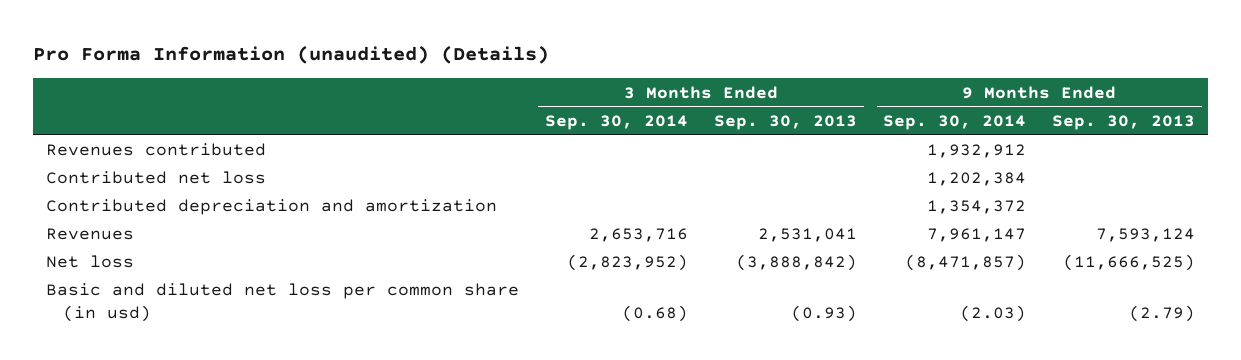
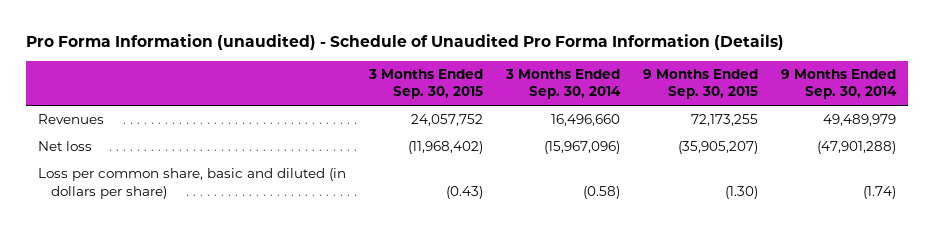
- Pro Forma Information (unaudited) (Details)
+ Pro Forma Information (unaudited) - Schedule of Unaudited Pro Forma Information (Details)
- | 3 Months Ended Sep. 30, 2014 | 3 Months Ended Sep. 30, 2013 | 9 Months Ended Sep. 30, 2014 | 9 Months Ended Sep. 30, 2013
+ | 3 Months Ended Sep. 30, 2015 | 3 Months Ended Sep. 30, 2014 | 9 Months Ended Sep. 30, 2015 | 9 Months Ended Sep. 30, 2014
- Revenues contributed | | | 1,932,912 |
- Contributed net loss | | | 1,202,384 |
- Contributed depreciation and amortization | | | 1,354,372 |
- Revenues | 2,653,716 | 2,531,041 | 7,961,147 | 7,593,124
- Net loss | (2,823,952) | (3,888,842) | (8,471,857) | (11,666,525)
- Basic and diluted net loss per common share (in usd) | (0.68) | (0.93) | (2.03) | (2.79)
+ Revenues | 24,057,752 | 16,496,660 | 72,173,255 | 49,489,979
+ Net loss | (11,968,402) | (15,967,096) | (35,905,207) | (47,901,288)
+ Loss per common share, basic and diluted (in dollars per share) | (0.43) | (0.58) | (1.30) | (1.74)

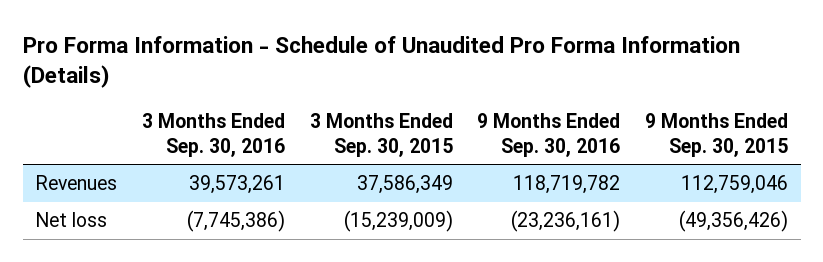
- Pro Forma Information (unaudited) - Schedule of Unaudited Pro Forma Information (Details)
+ Pro Forma Information - Schedule of Unaudited Pro Forma Information (Details)
- | 3 Months Ended Sep. 30, 2015 | 3 Months Ended Sep. 30, 2014 | 9 Months Ended Sep. 30, 2015 | 9 Months Ended Sep. 30, 2014
+ | 3 Months Ended Sep. 30, 2016 | 3 Months Ended Sep. 30, 2015 | 9 Months Ended Sep. 30, 2016 | 9 Months Ended Sep. 30, 2015
- Revenues | 24,057,752 | 16,496,660 | 72,173,255 | 49,489,979
- Net loss | (11,968,402) | (15,967,096) | (35,905,207) | (47,901,288)
- Loss per common share, basic and diluted (in dollars per share) | (0.43) | (0.58) | (1.30) | (1.74)
+ Revenues | 39,573,261 | 37,586,349 | 118,719,782 | 112,759,046
+ Net loss | (7,745,386) | (15,239,009) | (23,236,161) | (49,356,426)

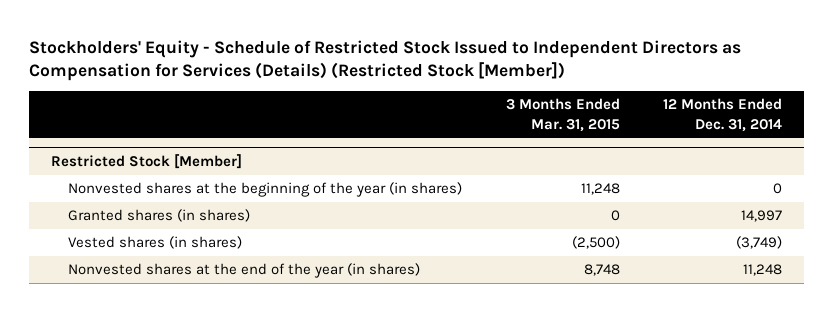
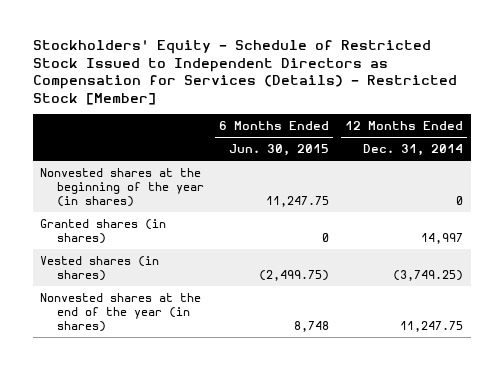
- Stockholders' Equity - Schedule of Restricted Stock Issued to Independent Directors as Compensation for Services (Details) (Restricted Stock [Member])
+ Stockholders' Equity - Schedule of Restricted Stock Issued to Independent Directors as Compensation for Services (Details) - Restricted Stock [Member]
- | 3 Months Ended Mar. 31, 2015 | 12 Months Ended Dec. 31, 2014
+ | 6 Months Ended Jun. 30, 2015 | 12 Months Ended Dec. 31, 2014
- Restricted Stock [Member]
- Vested shares (in shares) | (2,500) | (3,749)
- Nonvested shares at the end of the year (in shares) | 8,748 | 11,248
+ Vested shares (in shares) | (2,499.75) | (3,749.25)
+ Nonvested shares at the end of the year (in shares) | 8,748 | 11,247.75

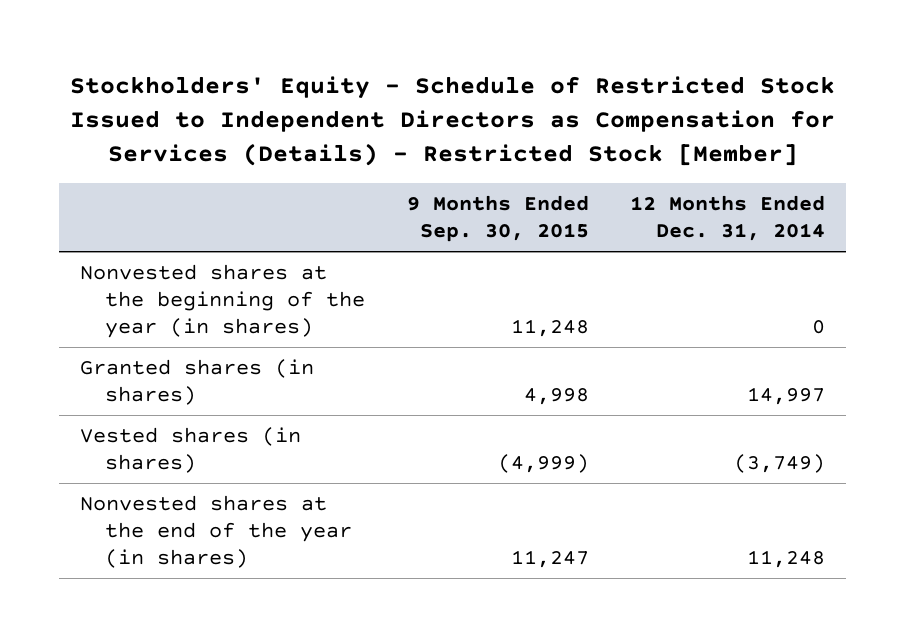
- | 6 Months Ended Jun. 30, 2015 | 12 Months Ended Dec. 31, 2014
+ | 9 Months Ended Sep. 30, 2015 | 12 Months Ended Dec. 31, 2014
- Vested shares (in shares) | (2,499.75) | (3,749.25)
- Nonvested shares at the end of the year (in shares) | 8,748 | 11,247.75
+ Vested shares (in shares) | (4,999) | (3,749)
+ Nonvested shares at the end of the year (in shares) | 11,247 | 11,248

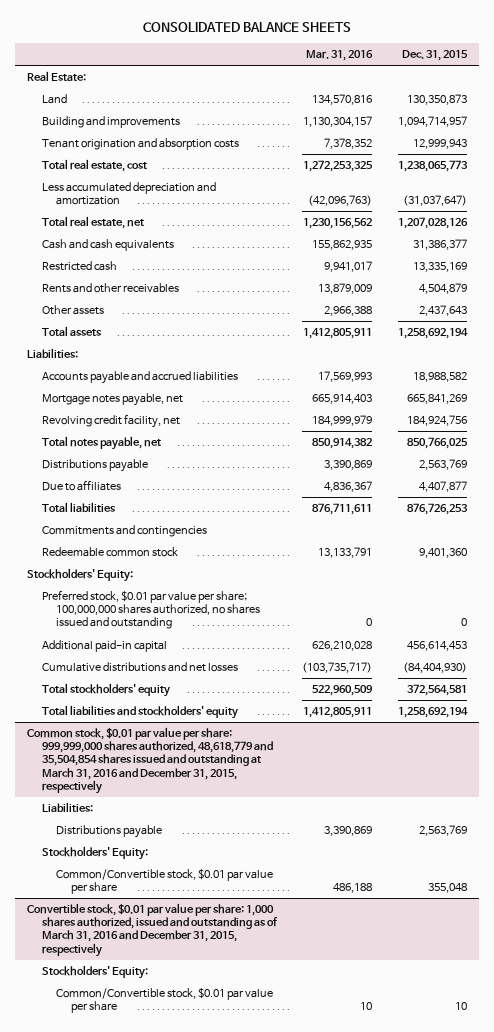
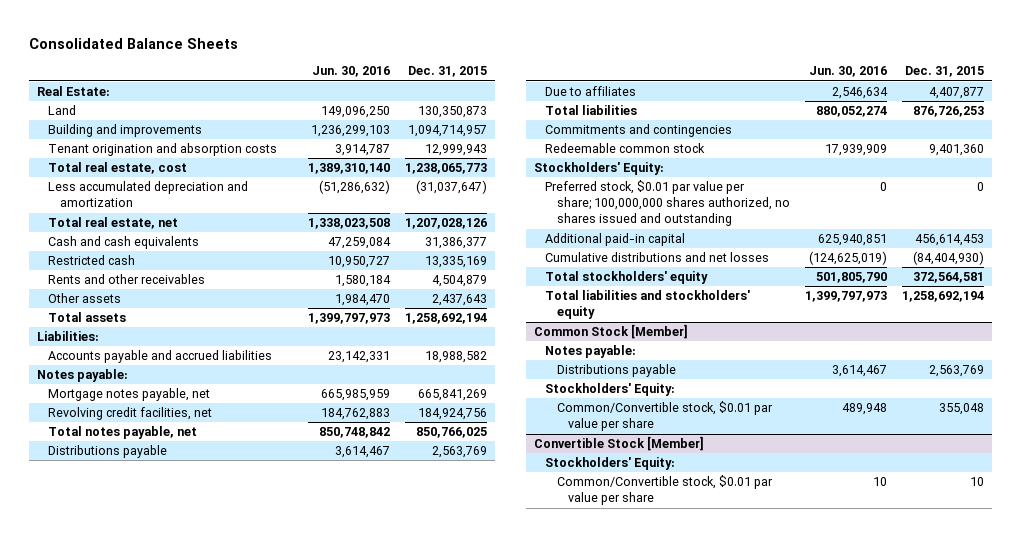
- CONSOLIDATED BALANCE SHEETS
+ Consolidated Balance Sheets
- | Mar. 31, 2016 | Dec. 31, 2015
+ | Jun. 30, 2016 | Dec. 31, 2015
+ Notes payable:
- Revolving credit facility, net | 184,999,979 | 184,924,756
+ Revolving credit facilities, net | 184,762,883 | 184,924,756
- Common stock, $0.01 par value per share; 999,999,000 shares authorized, 48,618,779 and 35,504,854 shares issued and outstanding at March 31, 2016 and December 31, 2015, respectively
- Liabilities:
+ Common Stock [Member]
+ Notes payable:
- Convertible stock, $0.01 par value per share; 1,000 shares authorized, issued and outstanding as of March 31, 2016 and December 31, 2015, respectively
+ Convertible Stock [Member]

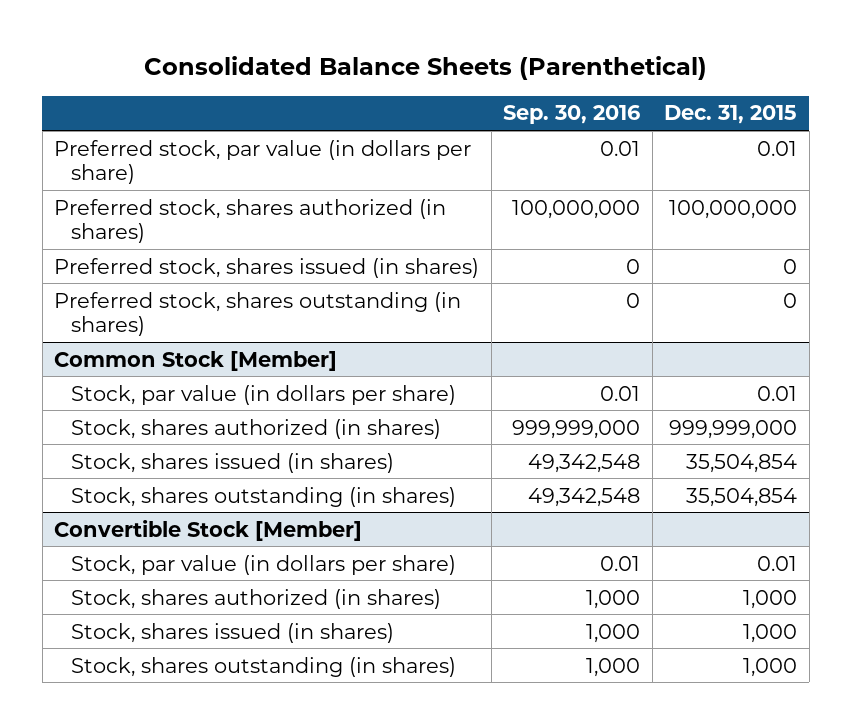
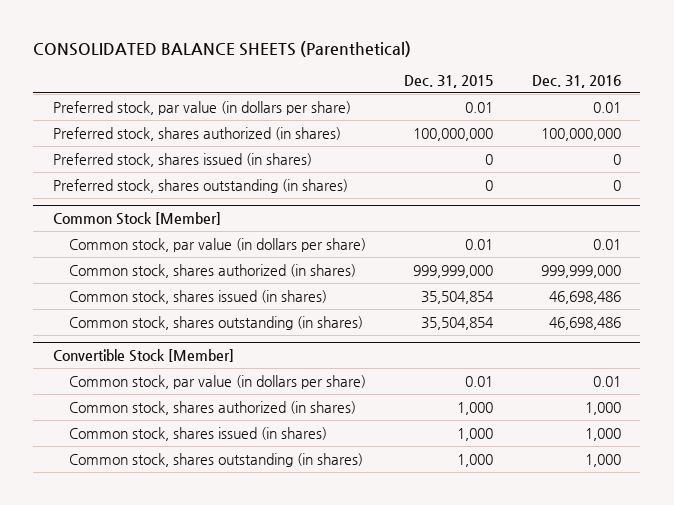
- Consolidated Balance Sheets (Parenthetical)
+ CONSOLIDATED BALANCE SHEETS (Parenthetical)
- | Sep. 30, 2016 | Dec. 31, 2015
+ | Dec. 31, 2015 | Dec. 31, 2016
@ Common Stock [Member]
- Stock, par value (in dollars per share) | 0.01 | 0.01
- Stock, shares authorized (in shares) | 999,999,000 | 999,999,000
- Stock, shares issued (in shares) | 49,342,548 | 35,504,854
- Stock, shares outstanding (in shares) | 49,342,548 | 35,504,854
+ Common stock, par value (in dollars per share) | 0.01 | 0.01
+ Common stock, shares authorized (in shares) | 999,999,000 | 999,999,000
+ Common stock, shares issued (in shares) | 35,504,854 | 46,698,486
+ Common stock, shares outstanding (in shares) | 35,504,854 | 46,698,486
@ Convertible Stock [Member]
- Stock, par value (in dollars per share) | 0.01 | 0.01
- Stock, shares authorized (in shares) | 1,000 | 1,000
- Stock, shares issued (in shares) | 1,000 | 1,000
- Stock, shares outstanding (in shares) | 1,000 | 1,000
+ Common stock, par value (in dollars per share) | 0.01 | 0.01
+ Common stock, shares authorized (in shares) | 1,000 | 1,000
+ Common stock, shares issued (in shares) | 1,000 | 1,000
+ Common stock, shares outstanding (in shares) | 1,000 | 1,000

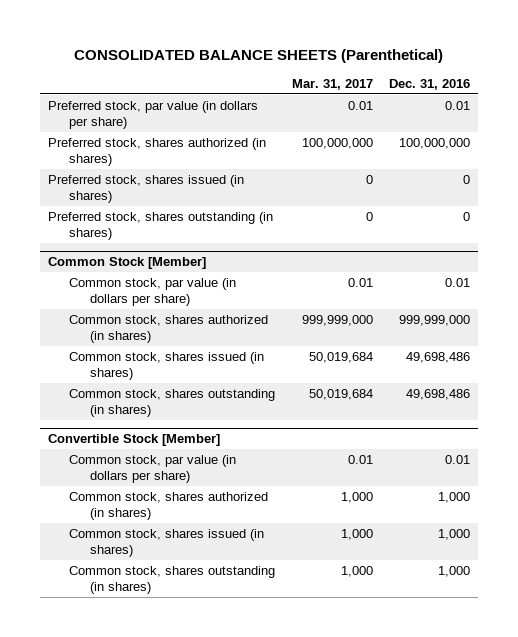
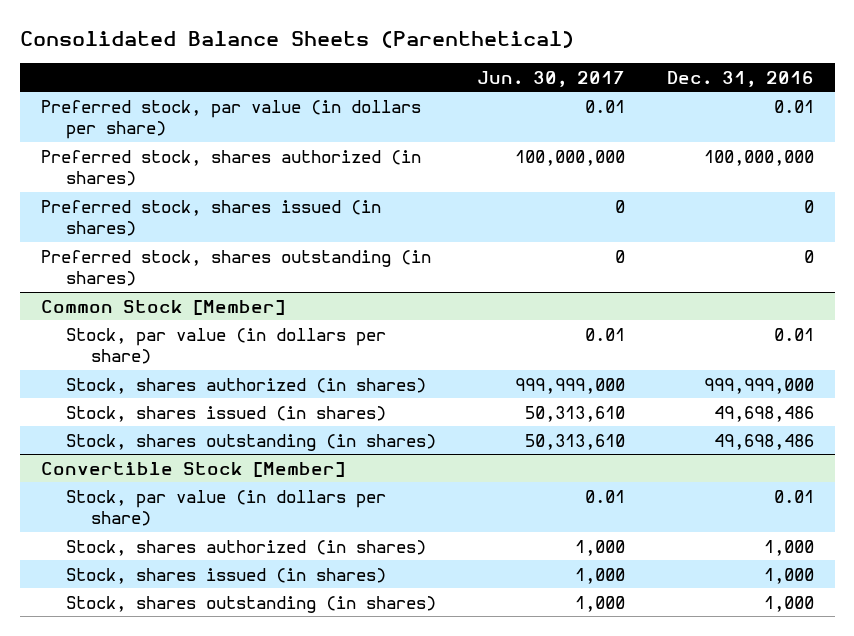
- CONSOLIDATED BALANCE SHEETS (Parenthetical)
+ Consolidated Balance Sheets (Parenthetical)
- | Mar. 31, 2017 | Dec. 31, 2016
+ | Jun. 30, 2017 | Dec. 31, 2016
@ Common Stock [Member]
- Common stock, par value (in dollars per share) | 0.01 | 0.01
- Common stock, shares authorized (in shares) | 999,999,000 | 999,999,000
- Common stock, shares issued (in shares) | 50,019,684 | 49,698,486
- Common stock, shares outstanding (in shares) | 50,019,684 | 49,698,486
+ Stock, par value (in dollars per share) | 0.01 | 0.01
+ Stock, shares authorized (in shares) | 999,999,000 | 999,999,000
+ Stock, shares issued (in shares) | 50,313,610 | 49,698,486
+ Stock, shares outstanding (in shares) | 50,313,610 | 49,698,486
@ Convertible Stock [Member]
- Common stock, par value (in dollars per share) | 0.01 | 0.01
- Common stock, shares authorized (in shares) | 1,000 | 1,000
- Common stock, shares issued (in shares) | 1,000 | 1,000
- Common stock, shares outstanding (in shares) | 1,000 | 1,000
+ Stock, par value (in dollars per share) | 0.01 | 0.01
+ Stock, shares authorized (in shares) | 1,000 | 1,000
+ Stock, shares issued (in shares) | 1,000 | 1,000
+ Stock, shares outstanding (in shares) | 1,000 | 1,000

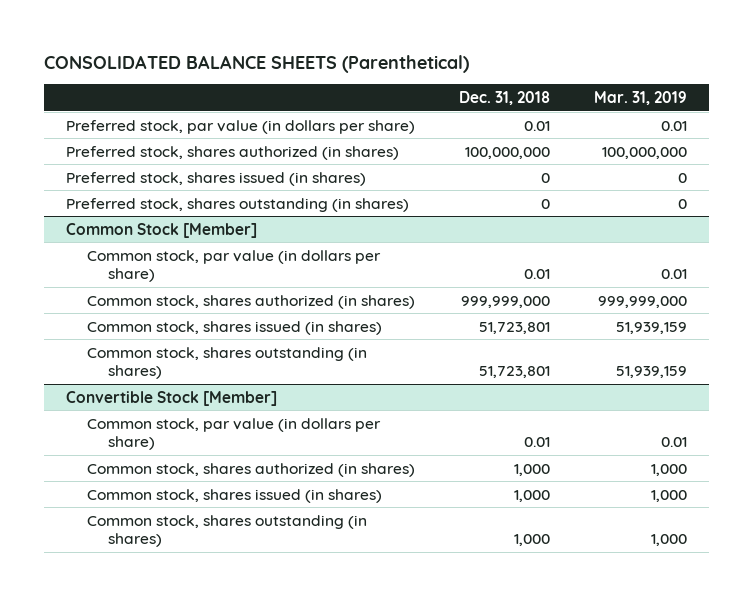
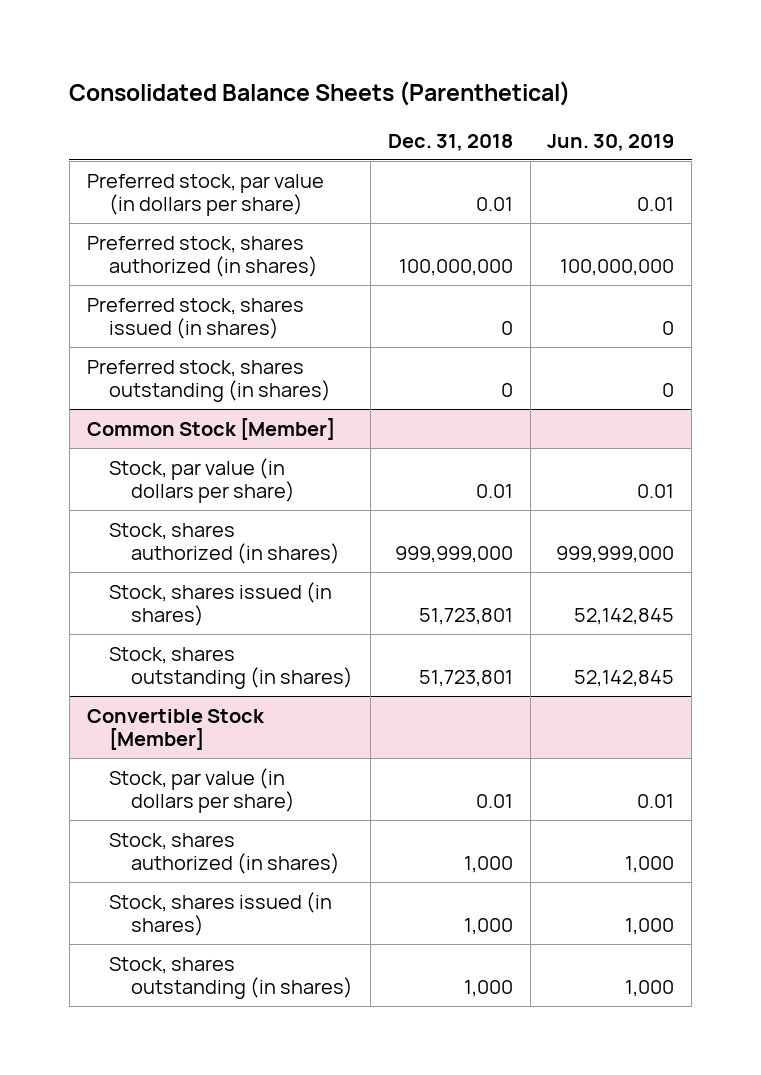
- CONSOLIDATED BALANCE SHEETS (Parenthetical)
+ Consolidated Balance Sheets (Parenthetical)
- | Dec. 31, 2018 | Mar. 31, 2019
+ | Dec. 31, 2018 | Jun. 30, 2019
@ Common Stock [Member]
- Common stock, par value (in dollars per share) | 0.01 | 0.01
- Common stock, shares authorized (in shares) | 999,999,000 | 999,999,000
- Common stock, shares issued (in shares) | 51,723,801 | 51,939,159
- Common stock, shares outstanding (in shares) | 51,723,801 | 51,939,159
+ Stock, par value (in dollars per share) | 0.01 | 0.01
+ Stock, shares authorized (in shares) | 999,999,000 | 999,999,000
+ Stock, shares issued (in shares) | 51,723,801 | 52,142,845
+ Stock, shares outstanding (in shares) | 51,723,801 | 52,142,845
@ Convertible Stock [Member]
- Common stock, par value (in dollars per share) | 0.01 | 0.01
- Common stock, shares authorized (in shares) | 1,000 | 1,000
- Common stock, shares issued (in shares) | 1,000 | 1,000
- Common stock, shares outstanding (in shares) | 1,000 | 1,000
+ Stock, par value (in dollars per share) | 0.01 | 0.01
+ Stock, shares authorized (in shares) | 1,000 | 1,000
+ Stock, shares issued (in shares) | 1,000 | 1,000
+ Stock, shares outstanding (in shares) | 1,000 | 1,000

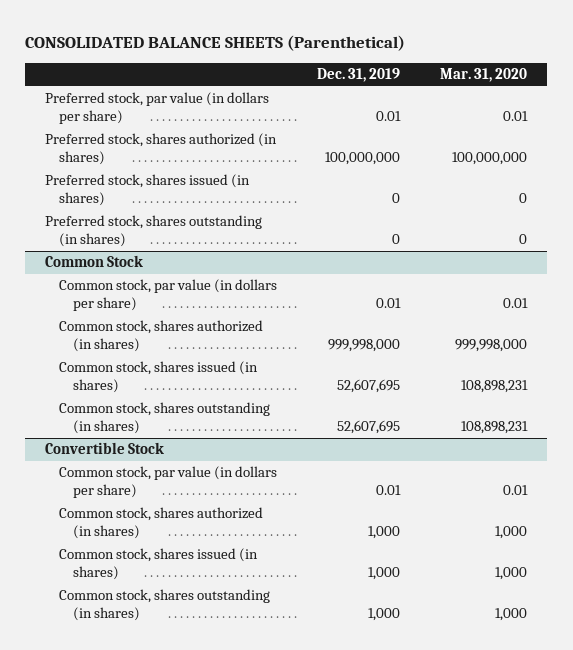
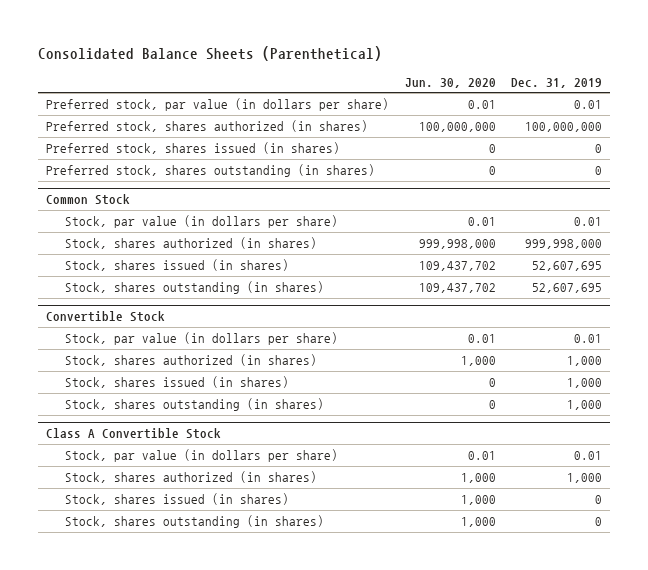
- CONSOLIDATED BALANCE SHEETS (Parenthetical)
+ Consolidated Balance Sheets (Parenthetical)
- | Dec. 31, 2019 | Mar. 31, 2020
+ | Jun. 30, 2020 | Dec. 31, 2019
@ Common Stock
- Common stock, par value (in dollars per share) | 0.01 | 0.01
- Common stock, shares authorized (in shares) | 999,998,000 | 999,998,000
- Common stock, shares issued (in shares) | 52,607,695 | 108,898,231
- Common stock, shares outstanding (in shares) | 52,607,695 | 108,898,231
+ Stock, par value (in dollars per share) | 0.01 | 0.01
+ Stock, shares authorized (in shares) | 999,998,000 | 999,998,000
+ Stock, shares issued (in shares) | 109,437,702 | 52,607,695
+ Stock, shares outstanding (in shares) | 109,437,702 | 52,607,695
@ Convertible Stock
- Common stock, par value (in dollars per share) | 0.01 | 0.01
- Common stock, shares authorized (in shares) | 1,000 | 1,000
- Common stock, shares issued (in shares) | 1,000 | 1,000
- Common stock, shares outstanding (in shares) | 1,000 | 1,000
+ Stock, par value (in dollars per share) | 0.01 | 0.01
+ Stock, shares authorized (in shares) | 1,000 | 1,000
+ Stock, shares issued (in shares) | 0 | 1,000
+ Stock, shares outstanding (in shares) | 0 | 1,000
+ Class A Convertible Stock
+ Stock, par value (in dollars per share) | 0.01 | 0.01
+ Stock, shares authorized (in shares) | 1,000 | 1,000
+ Stock, shares issued (in shares) | 1,000 | 0
+ Stock, shares outstanding (in shares) | 1,000 | 0

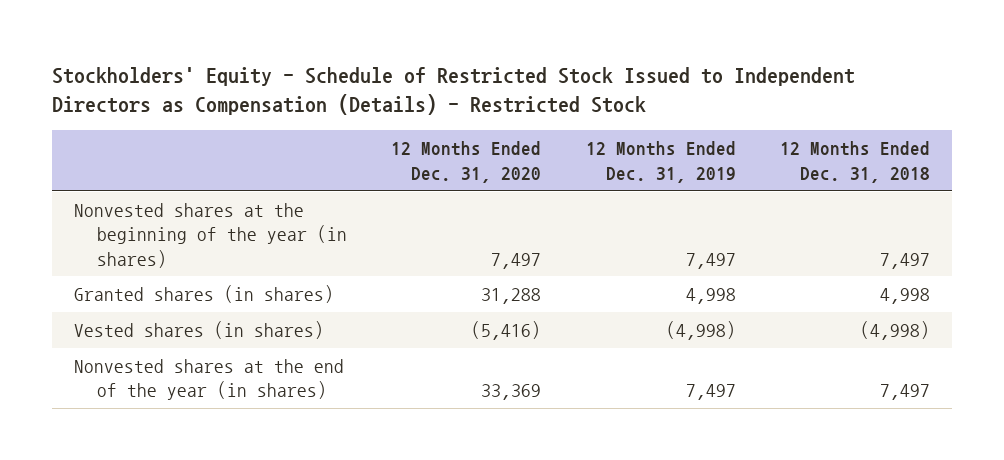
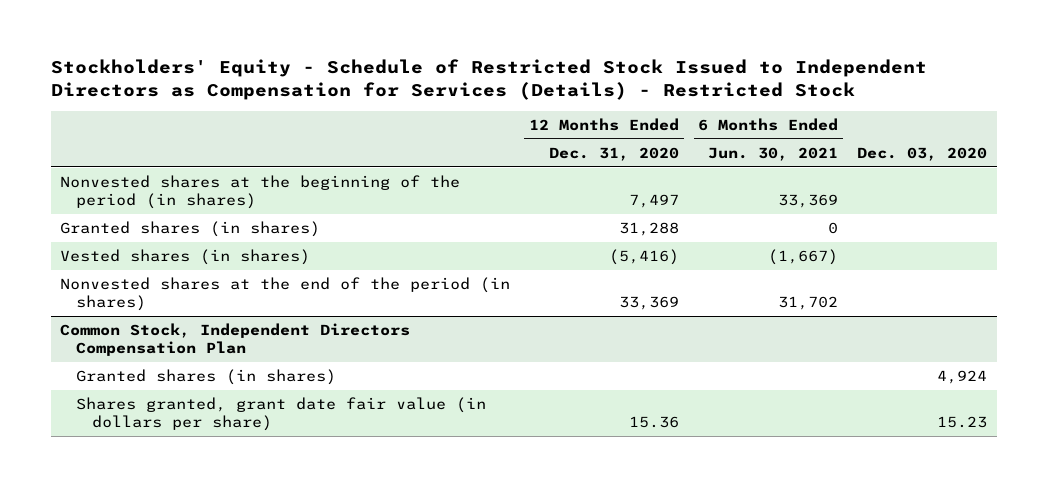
- Stockholders' Equity - Schedule of Restricted Stock Issued to Independent Directors as Compensation (Details) - Restricted Stock
+ Stockholders' Equity - Schedule of Restricted Stock Issued to Independent Directors as Compensation for Services (Details) - Restricted Stock
- | 12 Months Ended Dec. 31, 2020 | 12 Months Ended Dec. 31, 2019 | 12 Months Ended Dec. 31, 2018
+ | 12 Months Ended Dec. 31, 2020 | 6 Months Ended Jun. 30, 2021 | Dec. 03, 2020
- Nonvested shares at the beginning of the year (in shares) | 7,497 | 7,497 | 7,497
+ Nonvested shares at the beginning of the period (in shares) | 7,497 | 33,369 |
- Nonvested shares at the end of the year (in shares) | 33,369 | 7,497 | 7,497
+ Nonvested shares at the end of the period (in shares) | 33,369 | 31,702 |
+ Common Stock, Independent Directors Compensation Plan
+ Granted shares (in shares) | | | 4,924
+ Shares granted, grant date fair value (in dollars per share) | 15.36 | | 15.23

